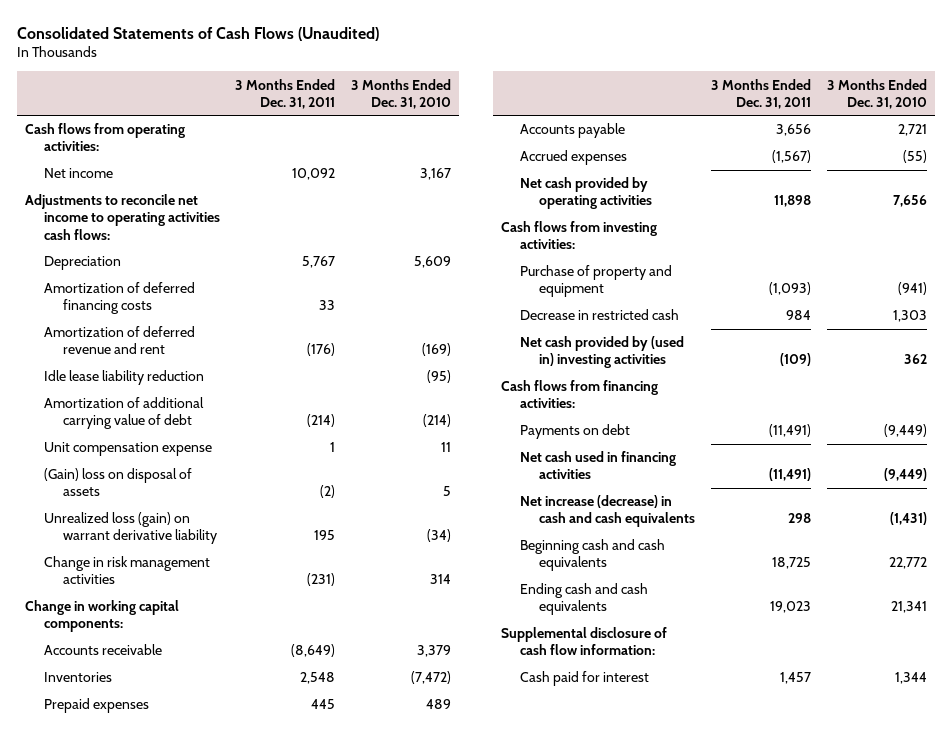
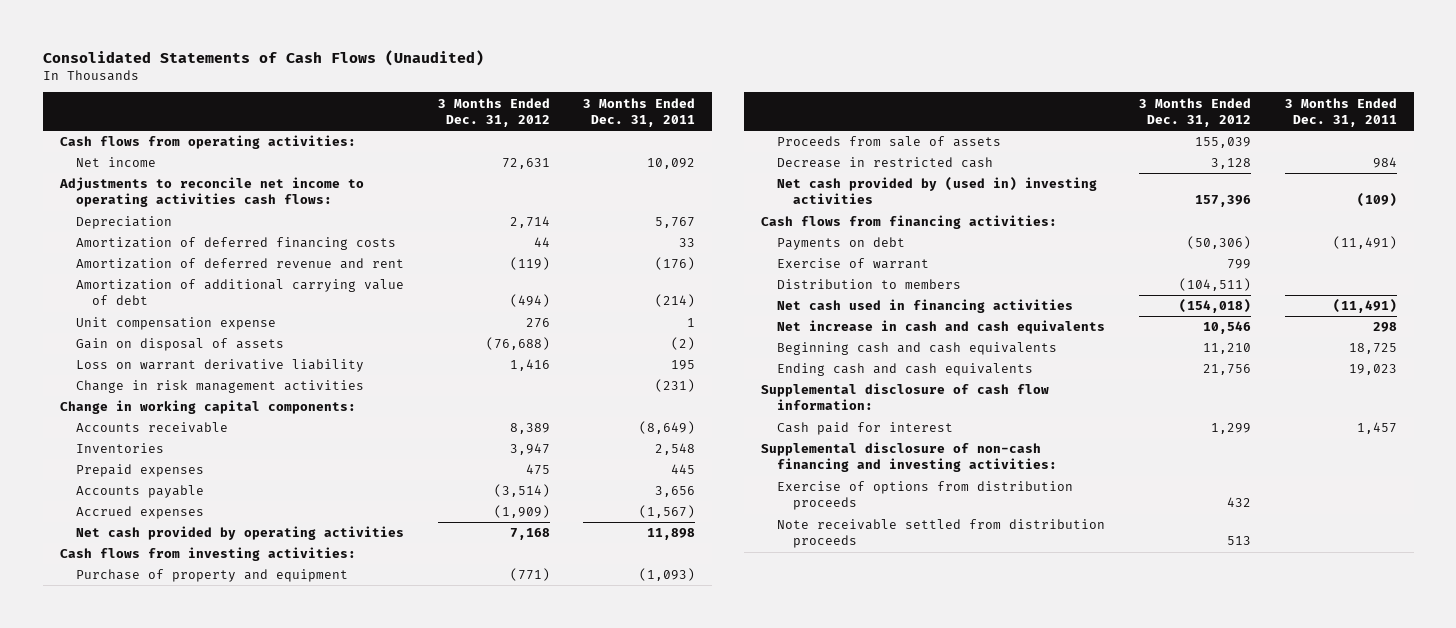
- | 3 Months Ended Dec. 31, 2011 | 3 Months Ended Dec. 31, 2010
+ | 3 Months Ended Dec. 31, 2012 | 3 Months Ended Dec. 31, 2011
- Idle lease liability reduction | | (95)
- (Gain) loss on disposal of assets | (2) | 5
- Unrealized loss (gain) on warrant derivative liability | 195 | (34)
+ Gain on disposal of assets | (76,688) | (2)
+ Loss on warrant derivative liability | 1,416 | 195
+ Proceeds from sale of assets | 155,039 |
+ Exercise of warrant | 799 |
+ Distribution to members | (104,511) |
- Net increase (decrease) in cash and cash equivalents | 298 | (1,431)
+ Net increase in cash and cash equivalents | 10,546 | 298
+ Supplemental disclosure of non-cash financing and investing activities:
+ Exercise of options from distribution proceeds | 432 |
+ Note receivable settled from distribution proceeds | 513 |

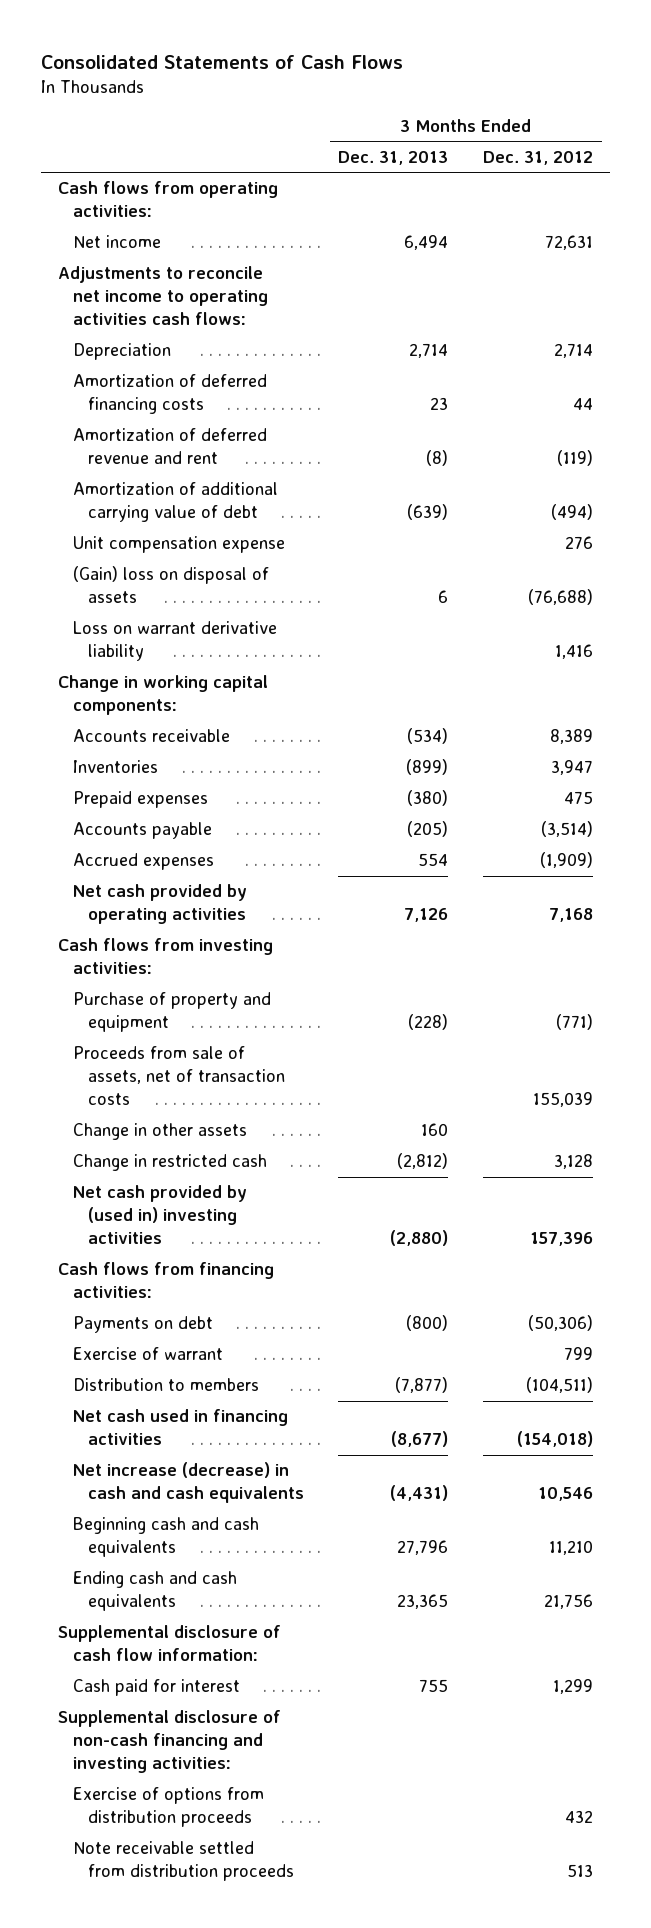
- Consolidated Statements of Cash Flows (Unaudited)
+ Consolidated Statements of Cash Flows
- | 3 Months Ended Dec. 31, 2012 | 3 Months Ended Dec. 31, 2011
+ | 3 Months Ended Dec. 31, 2013 | 3 Months Ended Dec. 31, 2012
- Gain on disposal of assets | (76,688) | (2)
+ (Gain) loss on disposal of assets | 6 | (76,688)
- Change in risk management activities | | (231)
- Proceeds from sale of assets | 155,039 |
- Decrease in restricted cash | 3,128 | 984
+ Proceeds from sale of assets, net of transaction costs | | 155,039
+ Change in other assets | 160 |
+ Change in restricted cash | (2,812) | 3,128
- Net increase in cash and cash equivalents | 10,546 | 298
+ Net increase (decrease) in cash and cash equivalents | (4,431) | 10,546

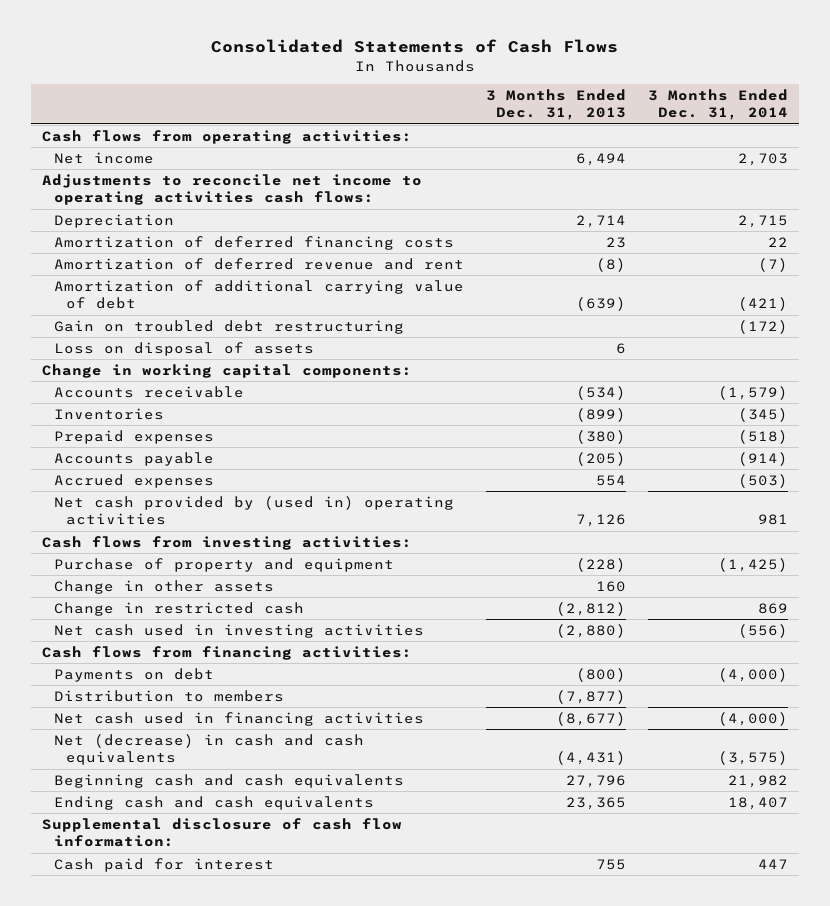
- | 3 Months Ended Dec. 31, 2013 | 3 Months Ended Dec. 31, 2012
+ | 3 Months Ended Dec. 31, 2013 | 3 Months Ended Dec. 31, 2014
- Unit compensation expense | | 276
- (Gain) loss on disposal of assets | 6 | (76,688)
- Loss on warrant derivative liability | | 1,416
+ Gain on troubled debt restructuring | | (172)
+ Loss on disposal of assets | 6 |
- Net cash provided by operating activities | 7,126 | 7,168
+ Net cash provided by (used in) operating activities | 7,126 | 981
- Proceeds from sale of assets, net of transaction costs | | 155,039
- Net cash provided by (used in) investing activities | (2,880) | 157,396
+ Net cash used in investing activities | (2,880) | (556)
- Exercise of warrant | | 799
- Net increase (decrease) in cash and cash equivalents | (4,431) | 10,546
+ Net (decrease) in cash and cash equivalents | (4,431) | (3,575)
- Supplemental disclosure of non-cash financing and investing activities:
- Exercise of options from distribution proceeds | | 432
- Note receivable settled from distribution proceeds | | 513

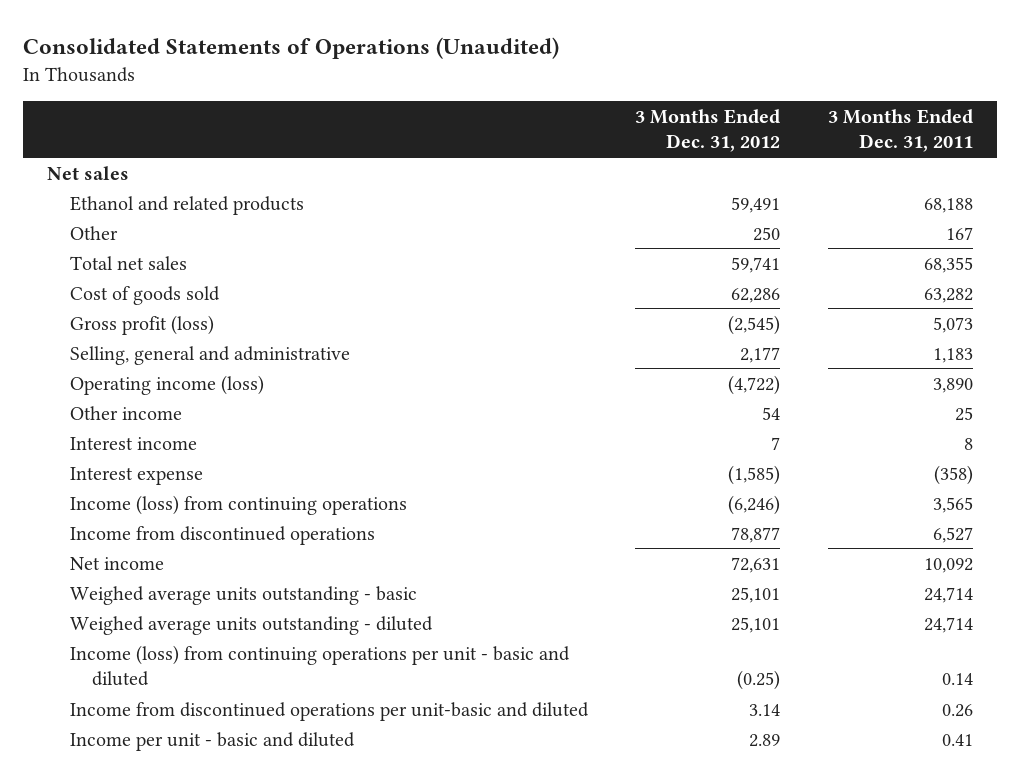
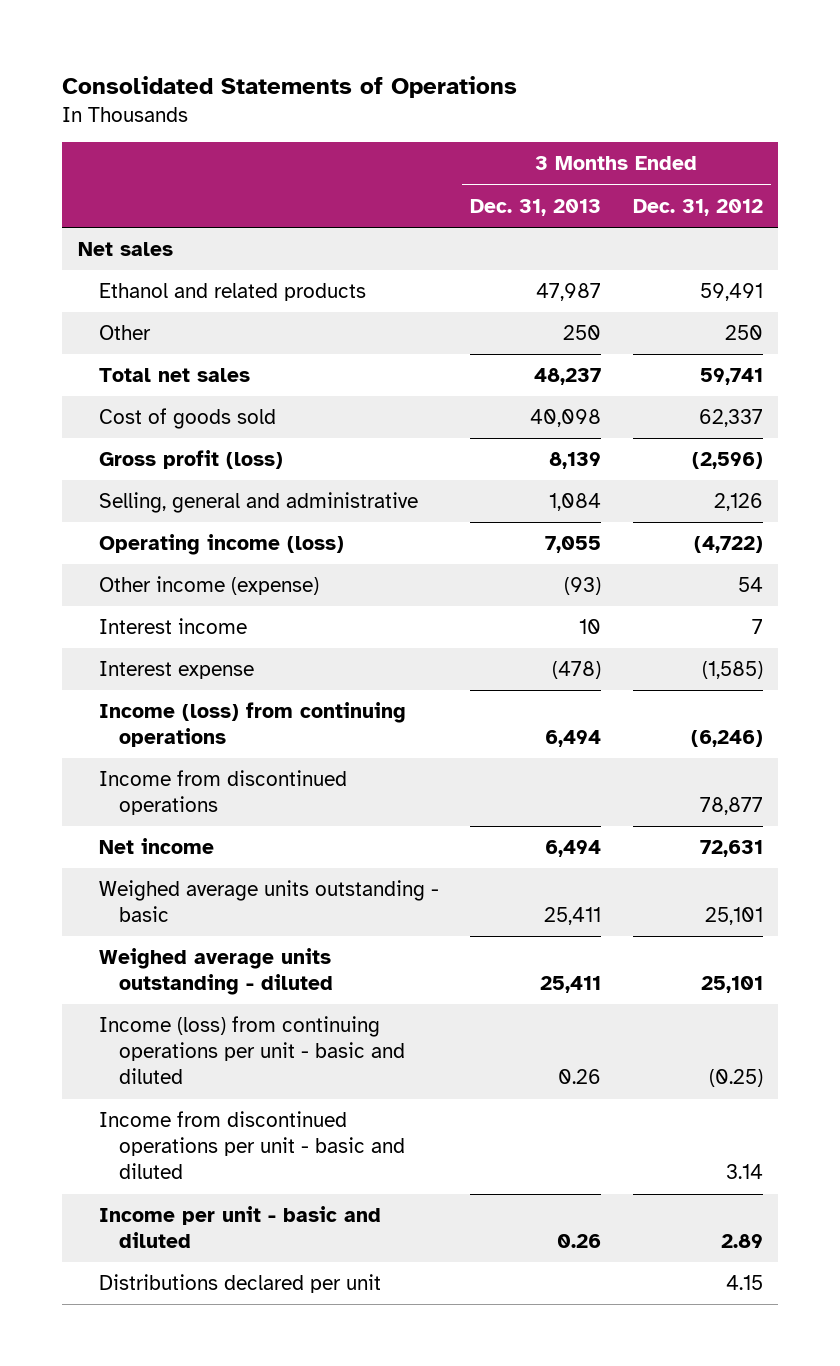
- Consolidated Statements of Operations (Unaudited)
+ Consolidated Statements of Operations
- | 3 Months Ended Dec. 31, 2012 | 3 Months Ended Dec. 31, 2011
+ | 3 Months Ended Dec. 31, 2013 | 3 Months Ended Dec. 31, 2012
- Cost of goods sold | 62,286 | 63,282
- Gross profit (loss) | (2,545) | 5,073
- Selling, general and administrative | 2,177 | 1,183
+ Cost of goods sold | 40,098 | 62,337
+ Gross profit (loss) | 8,139 | (2,596)
+ Selling, general and administrative | 1,084 | 2,126
- Other income | 54 | 25
+ Other income (expense) | (93) | 54
- Income from discontinued operations per unit-basic and diluted | 3.14 | 0.26
+ Income from discontinued operations per unit - basic and diluted | | 3.14
+ Distributions declared per unit | | 4.15

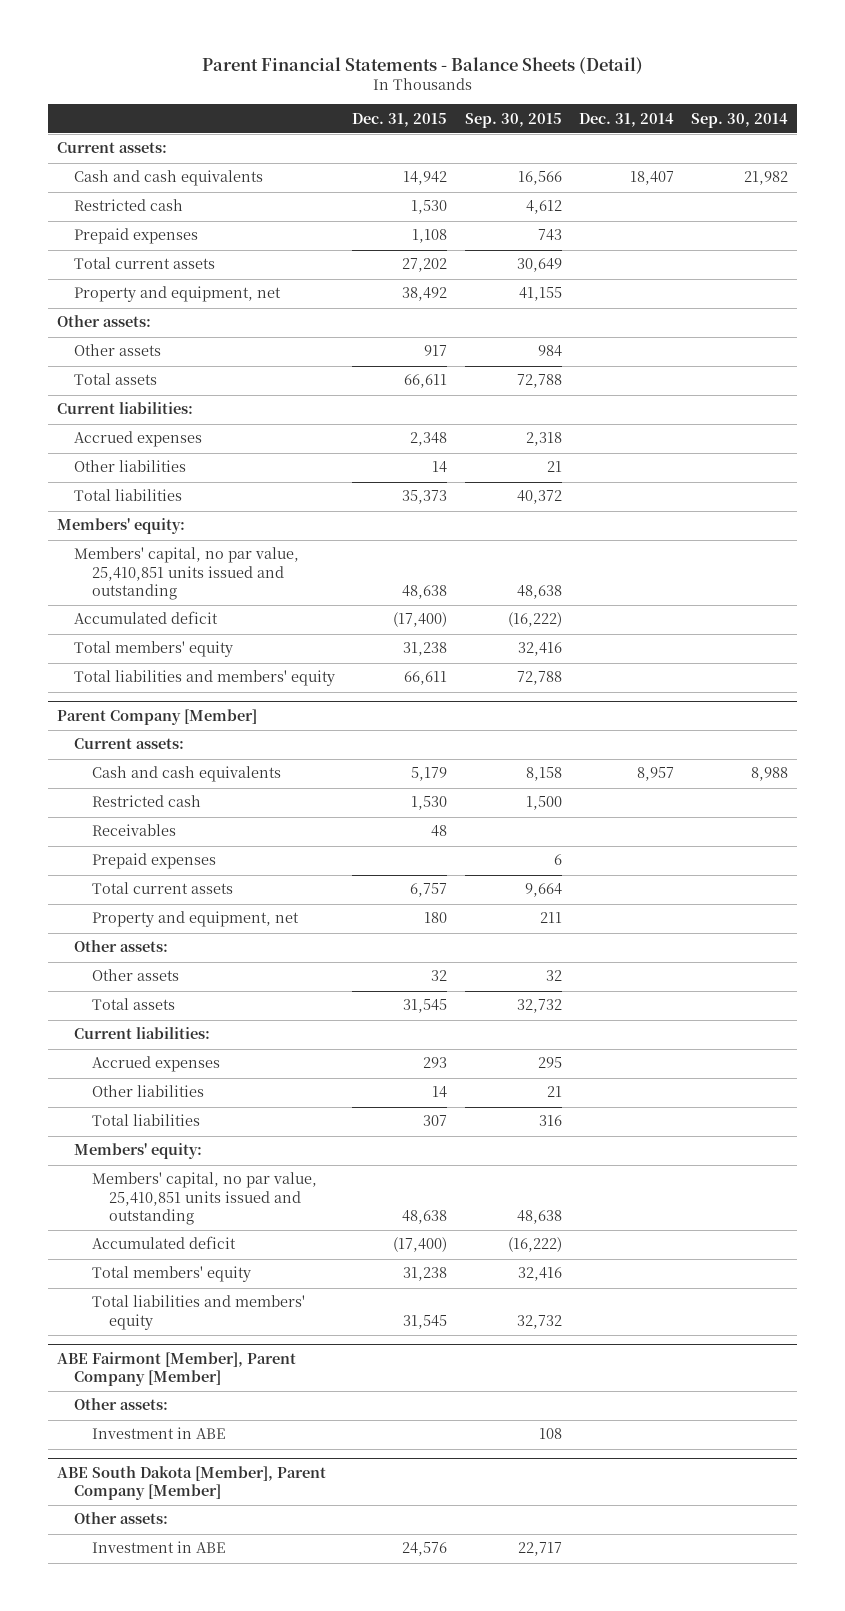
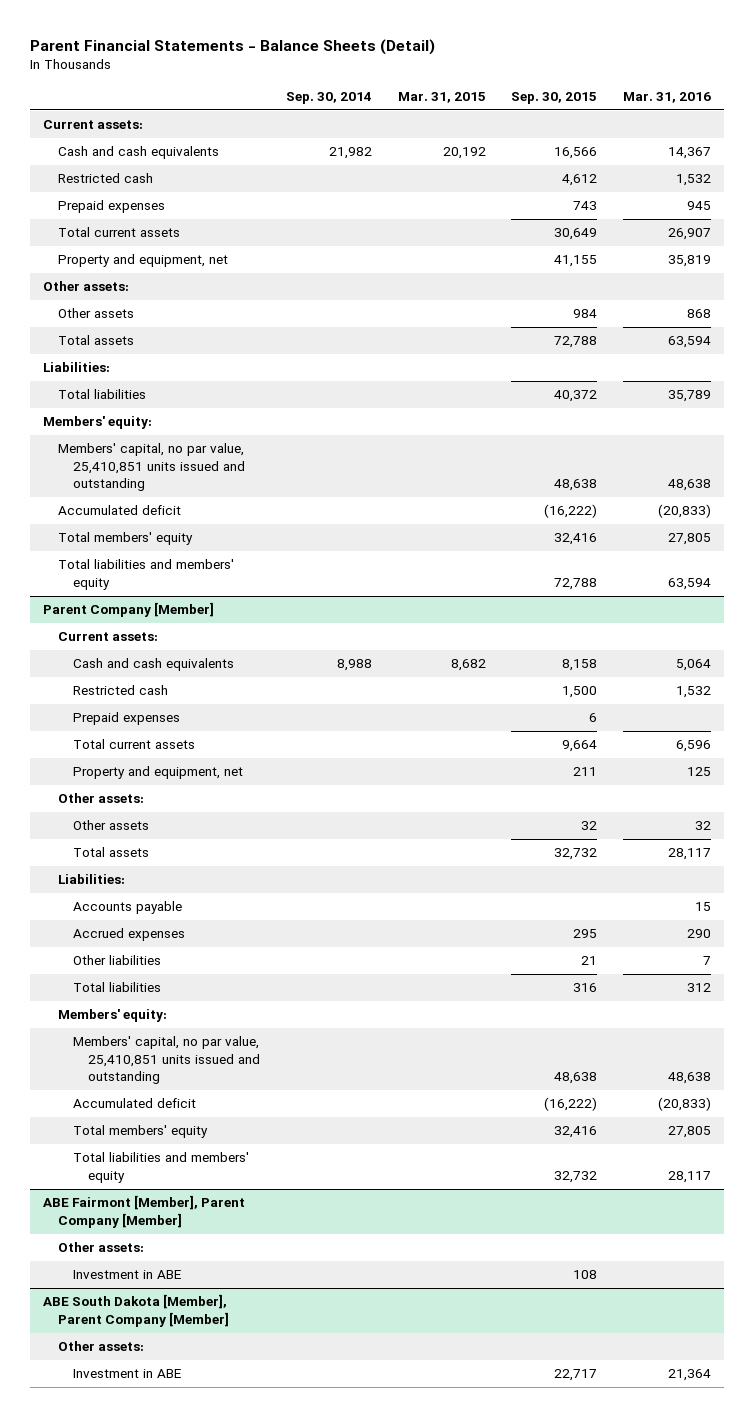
- | Dec. 31, 2015 | Sep. 30, 2015 | Dec. 31, 2014 | Sep. 30, 2014
+ | Sep. 30, 2014 | Mar. 31, 2015 | Sep. 30, 2015 | Mar. 31, 2016
- Current liabilities:
- Accrued expenses | 2,348 | 2,318 | |
- Other liabilities | 14 | 21 | |
+ Liabilities:
@ Parent Company [Member]
- Receivables | 48 | | |
- Current liabilities:
+ Liabilities:
+ Accounts payable | | | | 15

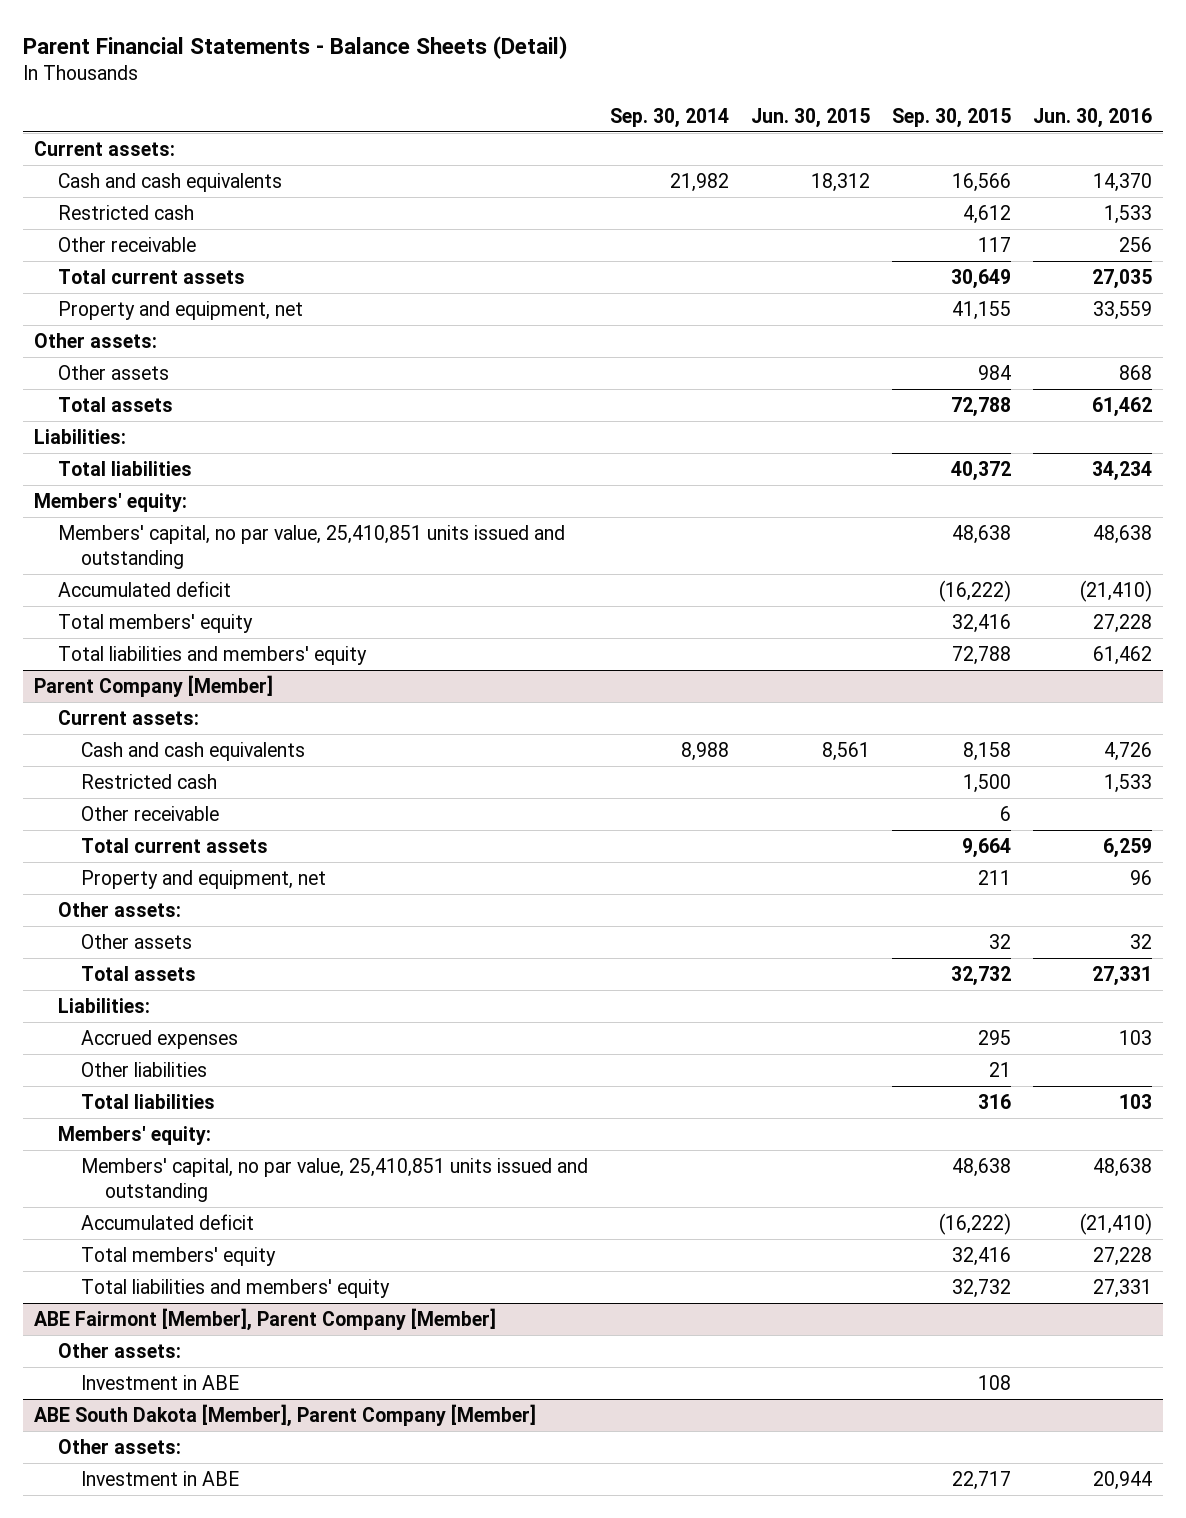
- | Sep. 30, 2014 | Mar. 31, 2015 | Sep. 30, 2015 | Mar. 31, 2016
+ | Sep. 30, 2014 | Jun. 30, 2015 | Sep. 30, 2015 | Jun. 30, 2016
- Prepaid expenses | | | 743 | 945
+ Other receivable | | | 117 | 256
@ Parent Company [Member]
- Prepaid expenses | | | 6 |
+ Other receivable | | | 6 |
- Accounts payable | | | | 15

